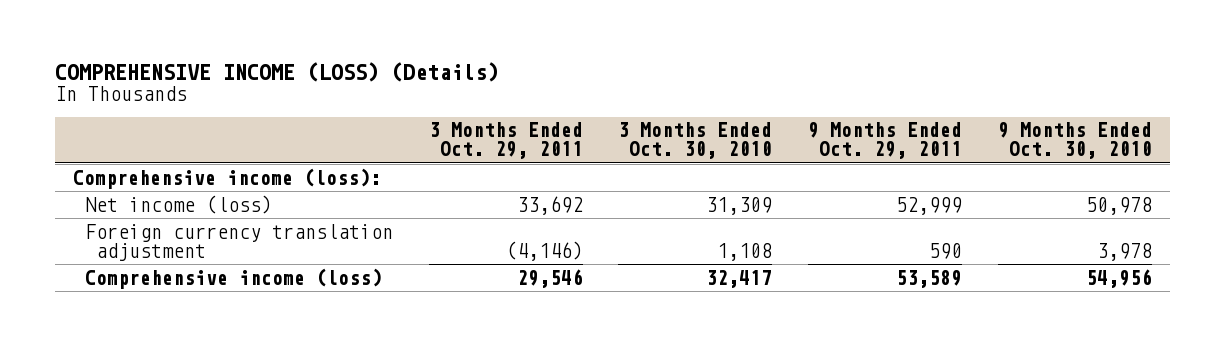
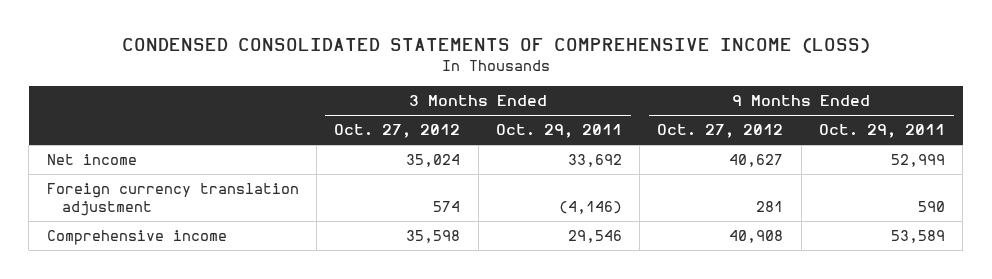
- COMPREHENSIVE INCOME (LOSS) (Details)
+ CONDENSED CONSOLIDATED STATEMENTS OF COMPREHENSIVE INCOME (LOSS)
- | 3 Months Ended Oct. 29, 2011 | 3 Months Ended Oct. 30, 2010 | 9 Months Ended Oct. 29, 2011 | 9 Months Ended Oct. 30, 2010
+ | 3 Months Ended Oct. 27, 2012 | 3 Months Ended Oct. 29, 2011 | 9 Months Ended Oct. 27, 2012 | 9 Months Ended Oct. 29, 2011
- Comprehensive income (loss):
- Net income (loss) | 33,692 | 31,309 | 52,999 | 50,978
+ Net income | 35,024 | 33,692 | 40,627 | 52,999
- Comprehensive income (loss) | 29,546 | 32,417 | 53,589 | 54,956
+ Comprehensive income | 35,598 | 29,546 | 40,908 | 53,589

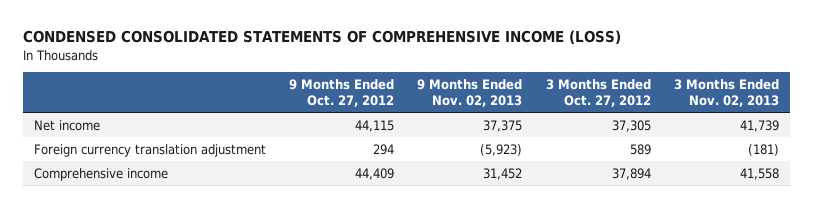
- | 3 Months Ended Oct. 27, 2012 | 3 Months Ended Oct. 29, 2011 | 9 Months Ended Oct. 27, 2012 | 9 Months Ended Oct. 29, 2011
+ | 9 Months Ended Oct. 27, 2012 | 9 Months Ended Nov. 02, 2013 | 3 Months Ended Oct. 27, 2012 | 3 Months Ended Nov. 02, 2013
- Net income | 35,024 | 33,692 | 40,627 | 52,999
- Foreign currency translation adjustment | 574 | (4,146) | 281 | 590
- Comprehensive income | 35,598 | 29,546 | 40,908 | 53,589
+ Net income | 44,115 | 37,375 | 37,305 | 41,739
+ Foreign currency translation adjustment | 294 | (5,923) | 589 | (181)
+ Comprehensive income | 44,409 | 31,452 | 37,894 | 41,558

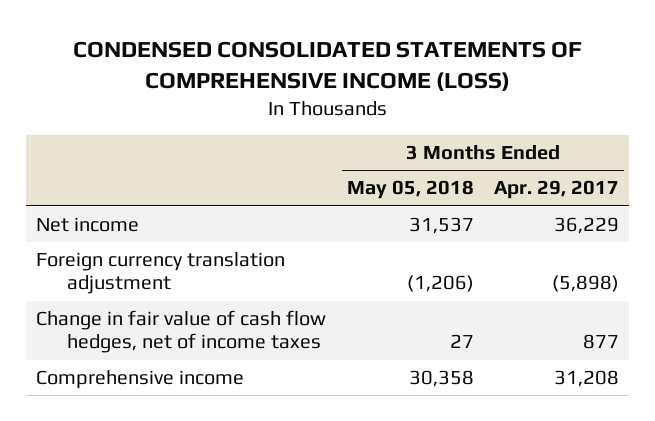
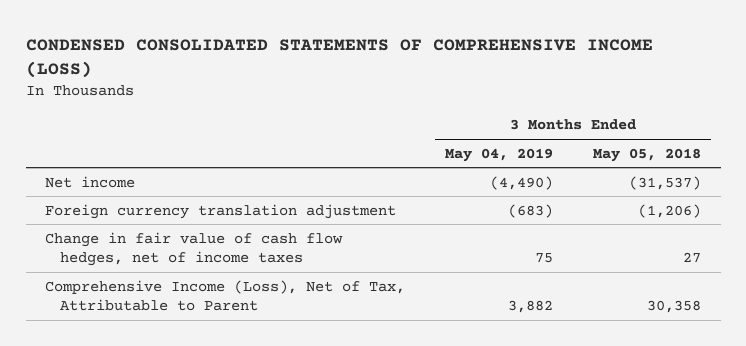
- | 3 Months Ended May 05, 2018 | 3 Months Ended Apr. 29, 2017
+ | 3 Months Ended May 04, 2019 | 3 Months Ended May 05, 2018
- Net income | 31,537 | 36,229
+ Net income | (4,490) | (31,537)
- Comprehensive income | 30,358 | 31,208
+ Comprehensive Income (Loss), Net of Tax, Attributable to Parent | 3,882 | 30,358

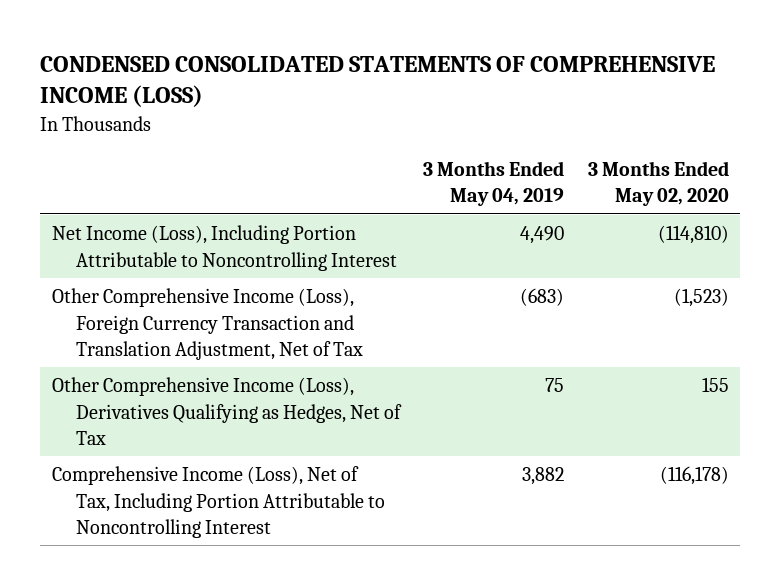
- | 3 Months Ended May 04, 2019 | 3 Months Ended May 05, 2018
+ | 3 Months Ended May 04, 2019 | 3 Months Ended May 02, 2020
- Net income | (4,490) | (31,537)
- Foreign currency translation adjustment | (683) | (1,206)
- Change in fair value of cash flow hedges, net of income taxes | 75 | 27
- Comprehensive Income (Loss), Net of Tax, Attributable to Parent | 3,882 | 30,358
+ Net Income (Loss), Including Portion Attributable to Noncontrolling Interest | 4,490 | (114,810)
+ Other Comprehensive Income (Loss), Foreign Currency Transaction and Translation Adjustment, Net of Tax | (683) | (1,523)
+ Other Comprehensive Income (Loss), Derivatives Qualifying as Hedges, Net of Tax | 75 | 155
+ Comprehensive Income (Loss), Net of Tax, Including Portion Attributable to Noncontrolling Interest | 3,882 | (116,178)

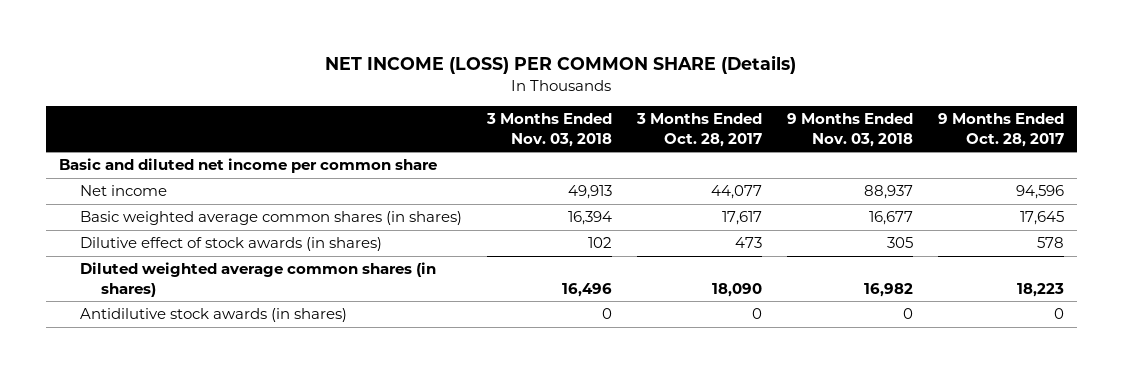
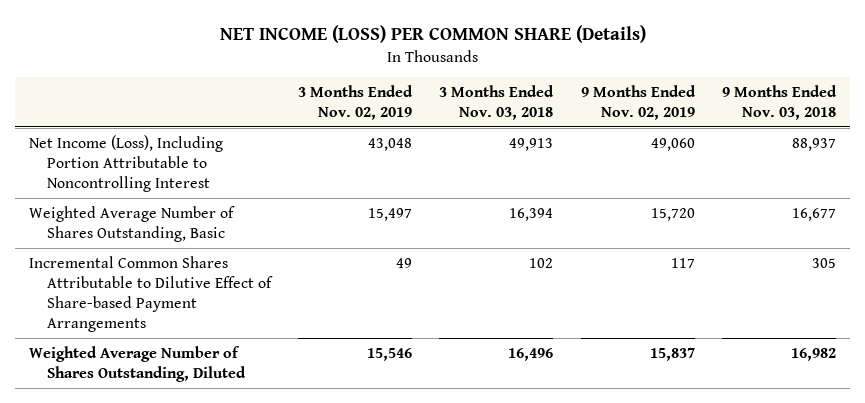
- | 3 Months Ended Nov. 03, 2018 | 3 Months Ended Oct. 28, 2017 | 9 Months Ended Nov. 03, 2018 | 9 Months Ended Oct. 28, 2017
+ | 3 Months Ended Nov. 02, 2019 | 3 Months Ended Nov. 03, 2018 | 9 Months Ended Nov. 02, 2019 | 9 Months Ended Nov. 03, 2018
- Basic and diluted net income per common share
- Net income | 49,913 | 44,077 | 88,937 | 94,596
- Basic weighted average common shares (in shares) | 16,394 | 17,617 | 16,677 | 17,645
- Dilutive effect of stock awards (in shares) | 102 | 473 | 305 | 578
- Diluted weighted average common shares (in shares) | 16,496 | 18,090 | 16,982 | 18,223
- Antidilutive stock awards (in shares) | 0 | 0 | 0 | 0
+ Net Income (Loss), Including Portion Attributable to Noncontrolling Interest | 43,048 | 49,913 | 49,060 | 88,937
+ Weighted Average Number of Shares Outstanding, Basic | 15,497 | 16,394 | 15,720 | 16,677
+ Incremental Common Shares Attributable to Dilutive Effect of Share-based Payment Arrangements | 49 | 102 | 117 | 305
+ Weighted Average Number of Shares Outstanding, Diluted | 15,546 | 16,496 | 15,837 | 16,982

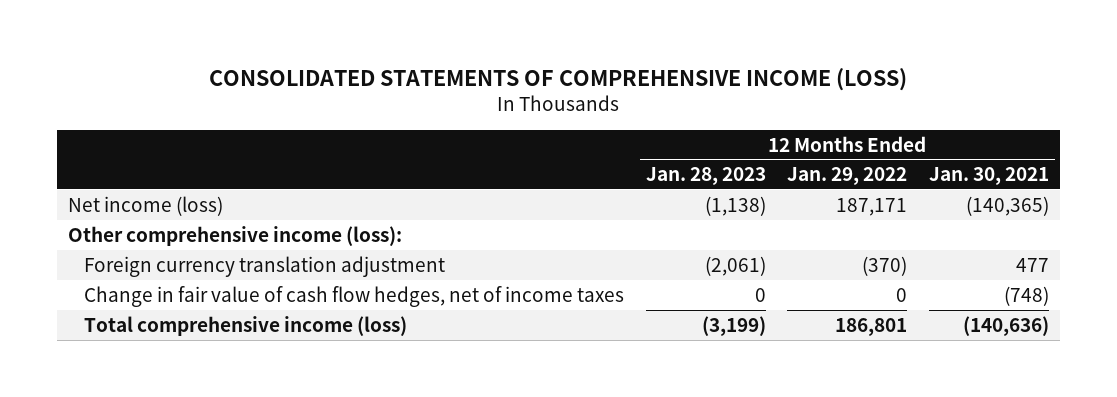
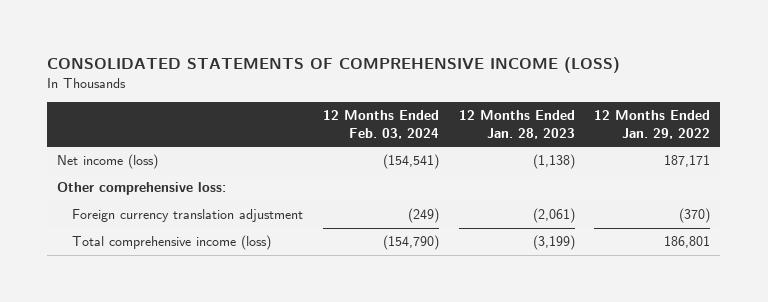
- | 12 Months Ended Jan. 28, 2023 | 12 Months Ended Jan. 29, 2022 | 12 Months Ended Jan. 30, 2021
+ | 12 Months Ended Feb. 03, 2024 | 12 Months Ended Jan. 28, 2023 | 12 Months Ended Jan. 29, 2022
- Other comprehensive income (loss):
+ Other comprehensive loss:
- Change in fair value of cash flow hedges, net of income taxes | 0 | 0 | (748)

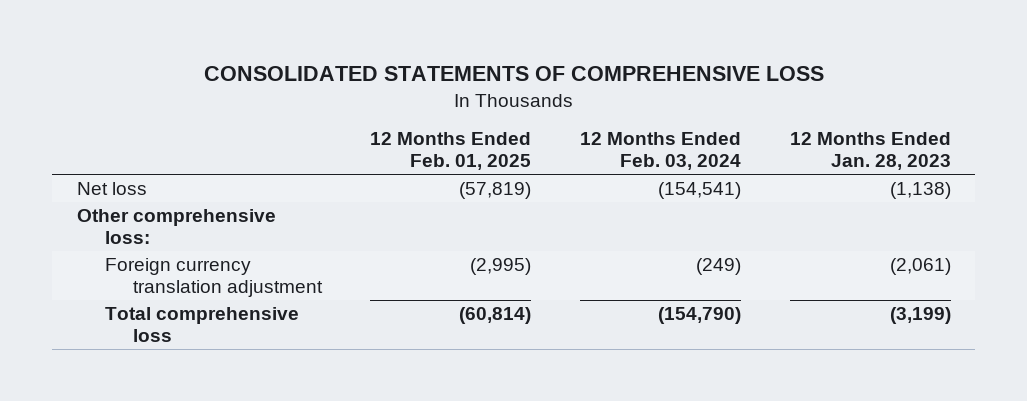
- CONSOLIDATED STATEMENTS OF COMPREHENSIVE INCOME (LOSS)
+ CONSOLIDATED STATEMENTS OF COMPREHENSIVE LOSS
- | 12 Months Ended Feb. 03, 2024 | 12 Months Ended Jan. 28, 2023 | 12 Months Ended Jan. 29, 2022
+ | 12 Months Ended Feb. 01, 2025 | 12 Months Ended Feb. 03, 2024 | 12 Months Ended Jan. 28, 2023
- Net income (loss) | (154,541) | (1,138) | 187,171
+ Net loss | (57,819) | (154,541) | (1,138)
- Total comprehensive income (loss) | (154,790) | (3,199) | 186,801
+ Total comprehensive loss | (60,814) | (154,790) | (3,199)

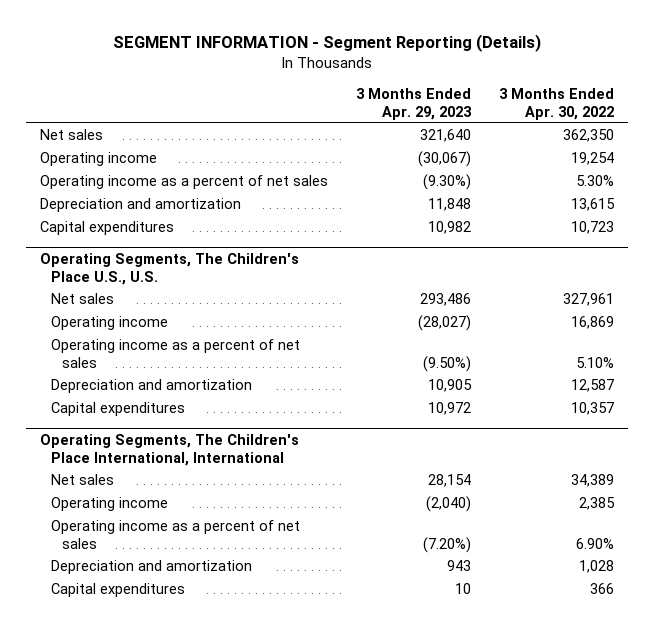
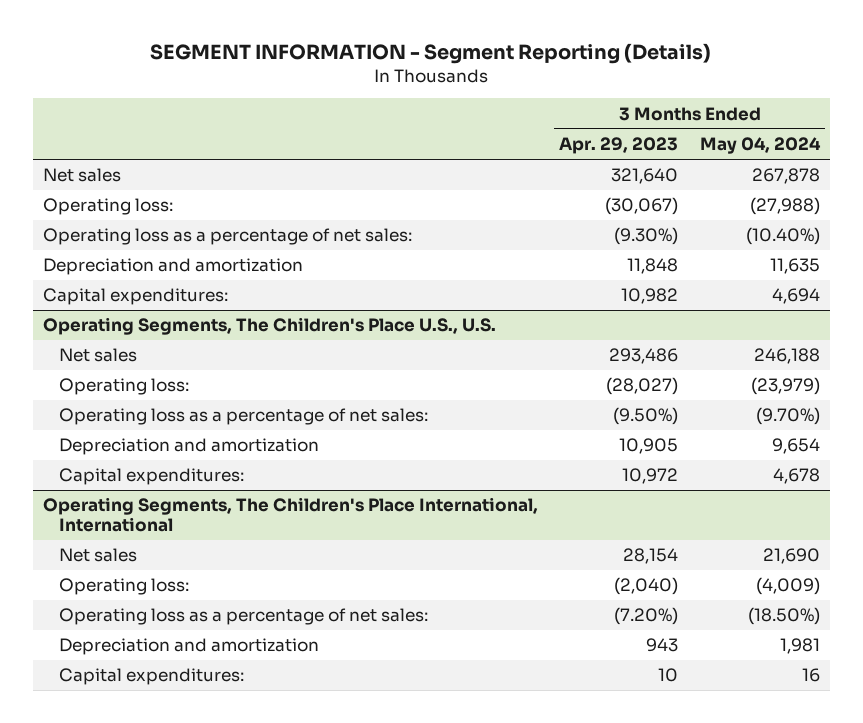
- | 3 Months Ended Apr. 29, 2023 | 3 Months Ended Apr. 30, 2022
+ | 3 Months Ended Apr. 29, 2023 | 3 Months Ended May 04, 2024
- Operating income | (30,067) | 19,254
- Operating income as a percent of net sales | (9.30%) | 5.30%
+ Operating loss: | (30,067) | (27,988)
+ Operating loss as a percentage of net sales: | (9.30%) | (10.40%)
- Capital expenditures | 10,982 | 10,723
+ Capital expenditures: | 10,982 | 4,694
@ Operating Segments, The Children's Place U.S., U.S.
- Operating income | (28,027) | 16,869
- Operating income as a percent of net sales | (9.50%) | 5.10%
+ Operating loss: | (28,027) | (23,979)
+ Operating loss as a percentage of net sales: | (9.50%) | (9.70%)
- Capital expenditures | 10,972 | 10,357
+ Capital expenditures: | 10,972 | 4,678
@ Operating Segments, The Children's Place International, International
- Operating income | (2,040) | 2,385
- Operating income as a percent of net sales | (7.20%) | 6.90%
+ Operating loss: | (2,040) | (4,009)
+ Operating loss as a percentage of net sales: | (7.20%) | (18.50%)
- Capital expenditures | 10 | 366
+ Capital expenditures: | 10 | 16

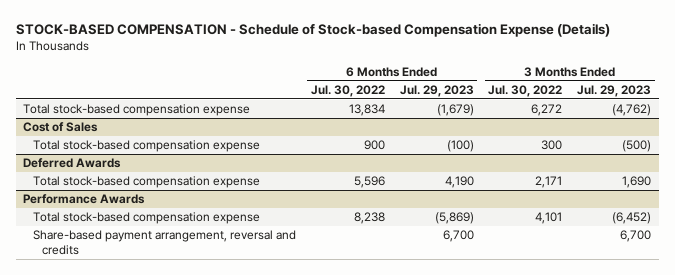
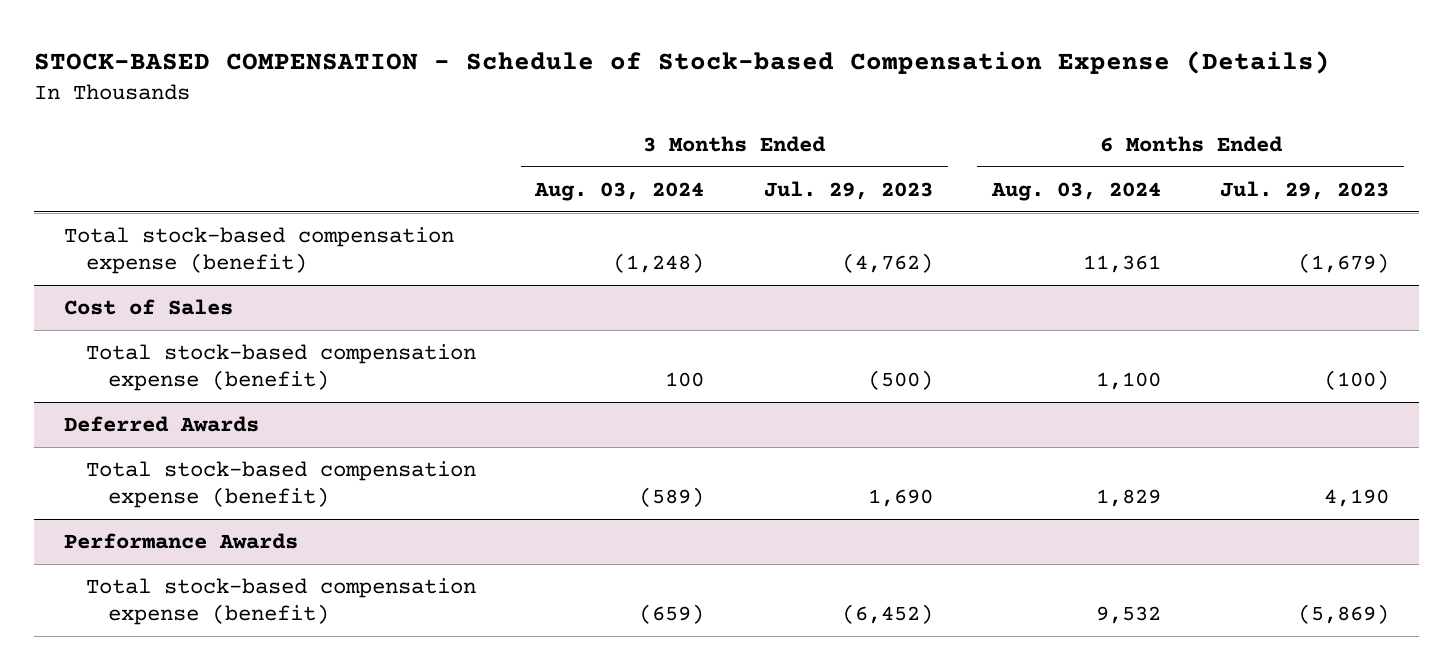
- | 6 Months Ended Jul. 30, 2022 | 6 Months Ended Jul. 29, 2023 | 3 Months Ended Jul. 30, 2022 | 3 Months Ended Jul. 29, 2023
+ | 3 Months Ended Aug. 03, 2024 | 3 Months Ended Jul. 29, 2023 | 6 Months Ended Aug. 03, 2024 | 6 Months Ended Jul. 29, 2023
- Total stock-based compensation expense | 13,834 | (1,679) | 6,272 | (4,762)
+ Total stock-based compensation expense (benefit) | (1,248) | (4,762) | 11,361 | (1,679)
@ Cost of Sales
- Total stock-based compensation expense | 900 | (100) | 300 | (500)
+ Total stock-based compensation expense (benefit) | 100 | (500) | 1,100 | (100)
@ Deferred Awards
- Total stock-based compensation expense | 5,596 | 4,190 | 2,171 | 1,690
+ Total stock-based compensation expense (benefit) | (589) | 1,690 | 1,829 | 4,190
@ Performance Awards
- Total stock-based compensation expense | 8,238 | (5,869) | 4,101 | (6,452)
- Share-based payment arrangement, reversal and credits | | 6,700 | | 6,700
+ Total stock-based compensation expense (benefit) | (659) | (6,452) | 9,532 | (5,869)

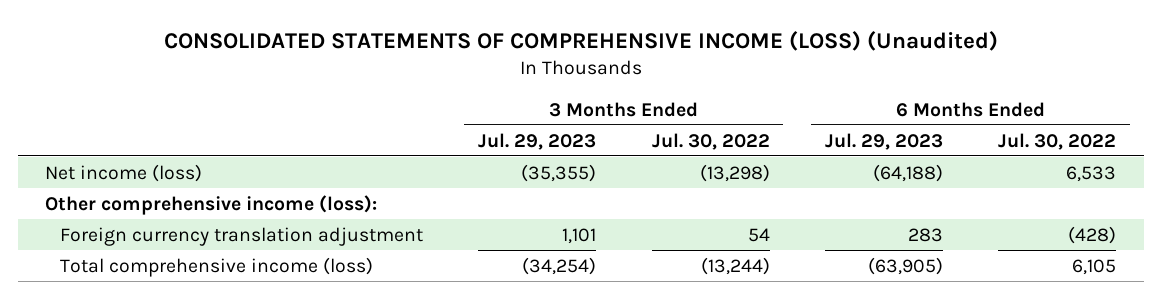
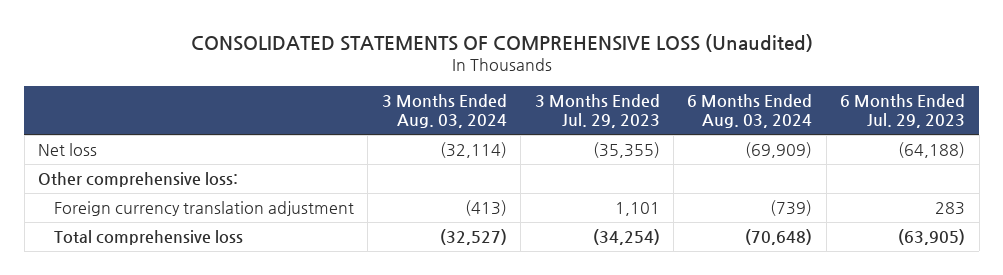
- CONSOLIDATED STATEMENTS OF COMPREHENSIVE INCOME (LOSS) (Unaudited)
+ CONSOLIDATED STATEMENTS OF COMPREHENSIVE LOSS (Unaudited)
- | 3 Months Ended Jul. 29, 2023 | 3 Months Ended Jul. 30, 2022 | 6 Months Ended Jul. 29, 2023 | 6 Months Ended Jul. 30, 2022
+ | 3 Months Ended Aug. 03, 2024 | 3 Months Ended Jul. 29, 2023 | 6 Months Ended Aug. 03, 2024 | 6 Months Ended Jul. 29, 2023
- Net income (loss) | (35,355) | (13,298) | (64,188) | 6,533
- Other comprehensive income (loss):
+ Net loss | (32,114) | (35,355) | (69,909) | (64,188)
+ Other comprehensive loss:
- Total comprehensive income (loss) | (34,254) | (13,244) | (63,905) | 6,105
+ Total comprehensive loss | (32,527) | (34,254) | (70,648) | (63,905)

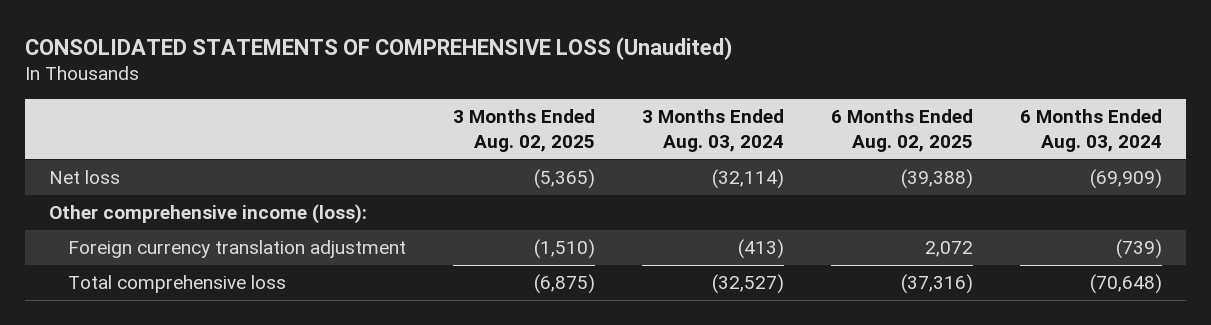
- | 3 Months Ended Aug. 03, 2024 | 3 Months Ended Jul. 29, 2023 | 6 Months Ended Aug. 03, 2024 | 6 Months Ended Jul. 29, 2023
+ | 3 Months Ended Aug. 02, 2025 | 3 Months Ended Aug. 03, 2024 | 6 Months Ended Aug. 02, 2025 | 6 Months Ended Aug. 03, 2024
- Other comprehensive loss:
+ Other comprehensive income (loss):

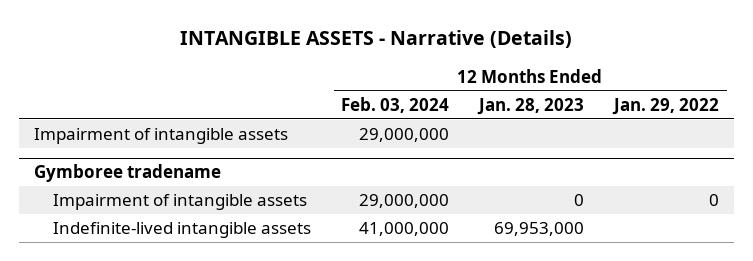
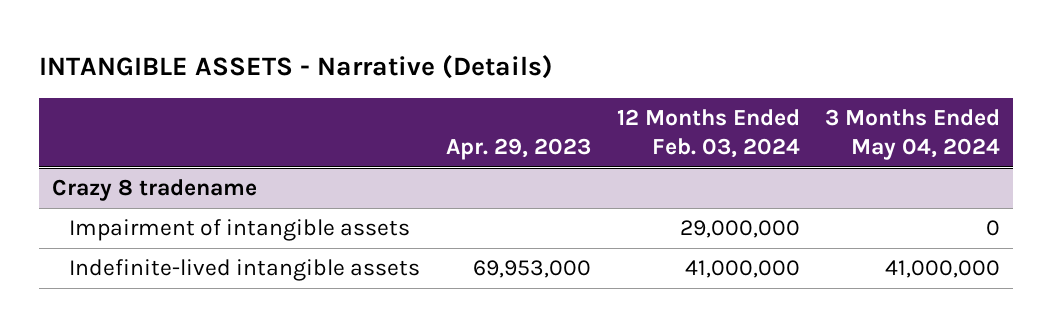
- | 12 Months Ended Feb. 03, 2024 | 12 Months Ended Jan. 28, 2023 | 12 Months Ended Jan. 29, 2022
+ | Apr. 29, 2023 | 12 Months Ended Feb. 03, 2024 | 3 Months Ended May 04, 2024
- Impairment of intangible assets | 29,000,000 | |
- Gymboree tradename
+ Crazy 8 tradename

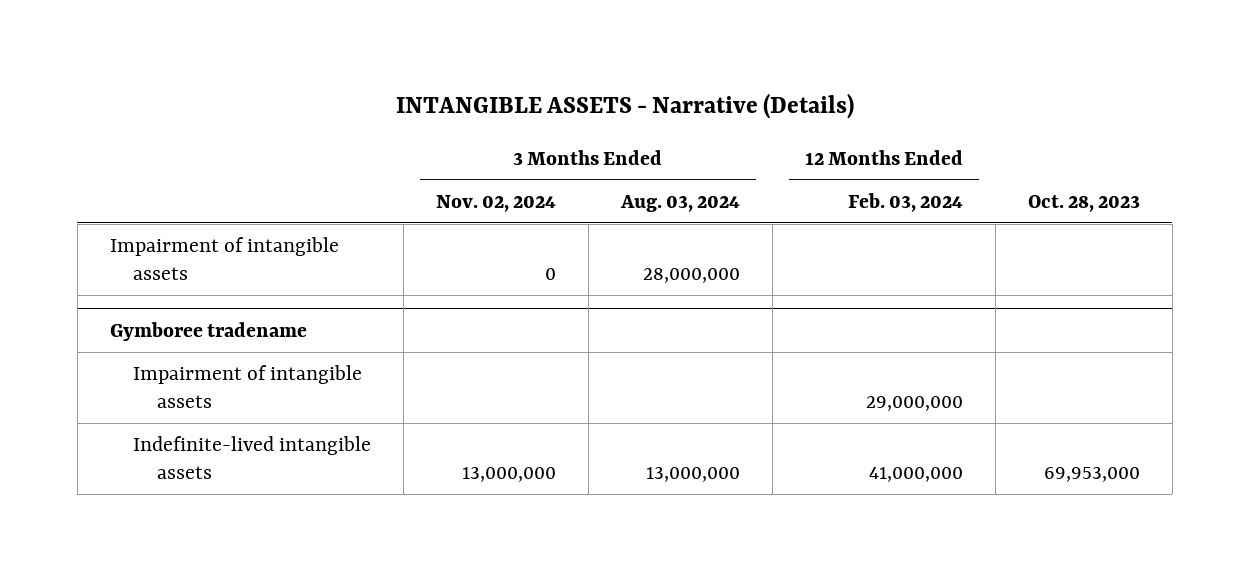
- | Apr. 29, 2023 | 12 Months Ended Feb. 03, 2024 | 3 Months Ended May 04, 2024
+ | 3 Months Ended Nov. 02, 2024 | 3 Months Ended Aug. 03, 2024 | 12 Months Ended Feb. 03, 2024 | Oct. 28, 2023
- Crazy 8 tradename
+ Impairment of intangible assets | 0 | 28,000,000 | |
+ Gymboree tradename

